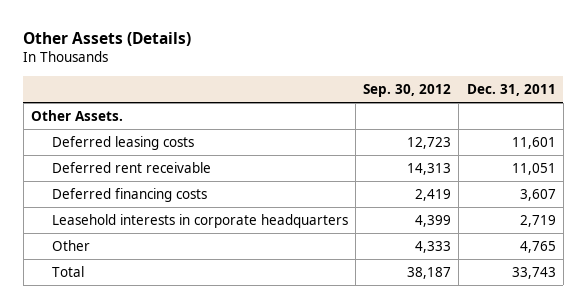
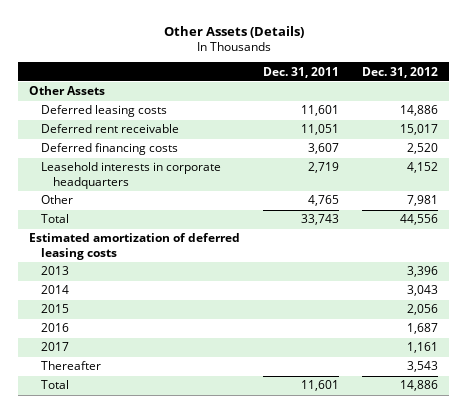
- | Sep. 30, 2012 | Dec. 31, 2011
+ | Dec. 31, 2011 | Dec. 31, 2012
- Other Assets.
+ Other Assets
+ Estimated amortization of deferred leasing costs
+ 2013 | | 3,396
+ 2014 | | 3,043
+ 2015 | | 2,056
+ 2016 | | 1,687
+ 2017 | | 1,161
+ Thereafter | | 3,543
+ Total | 11,601 | 14,886

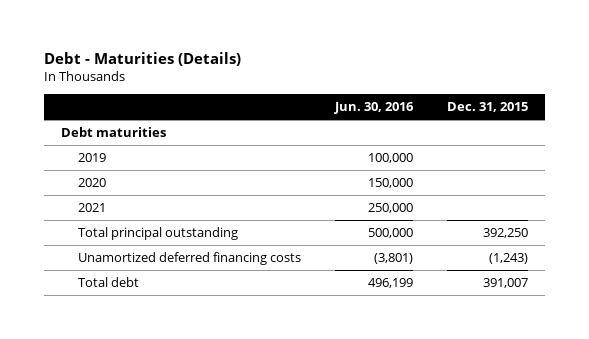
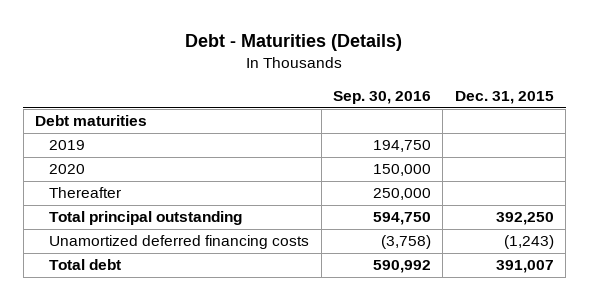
- | Jun. 30, 2016 | Dec. 31, 2015
+ | Sep. 30, 2016 | Dec. 31, 2015
- 2021 | 250,000 |
+ Thereafter | 250,000 |

